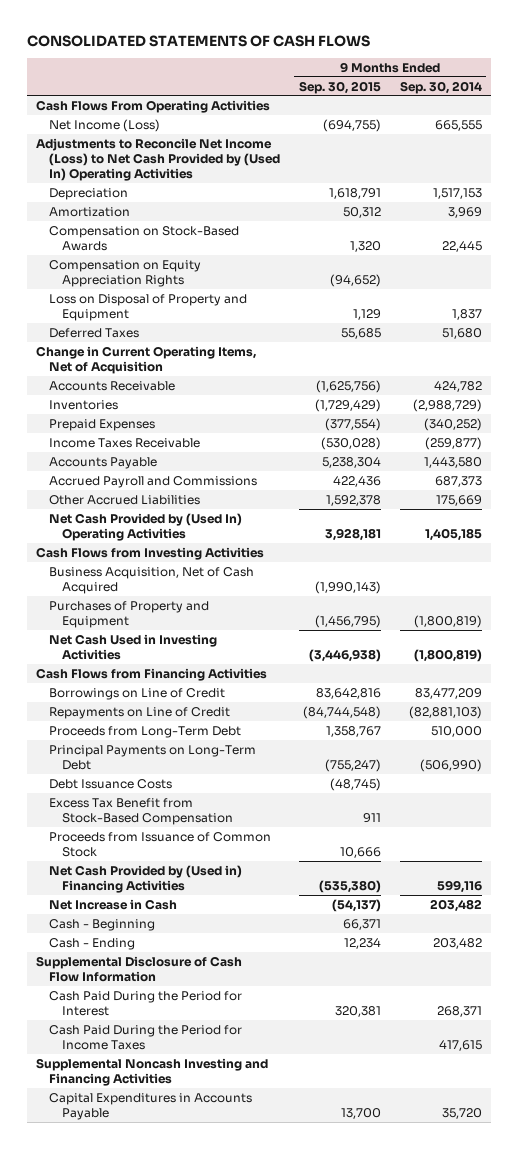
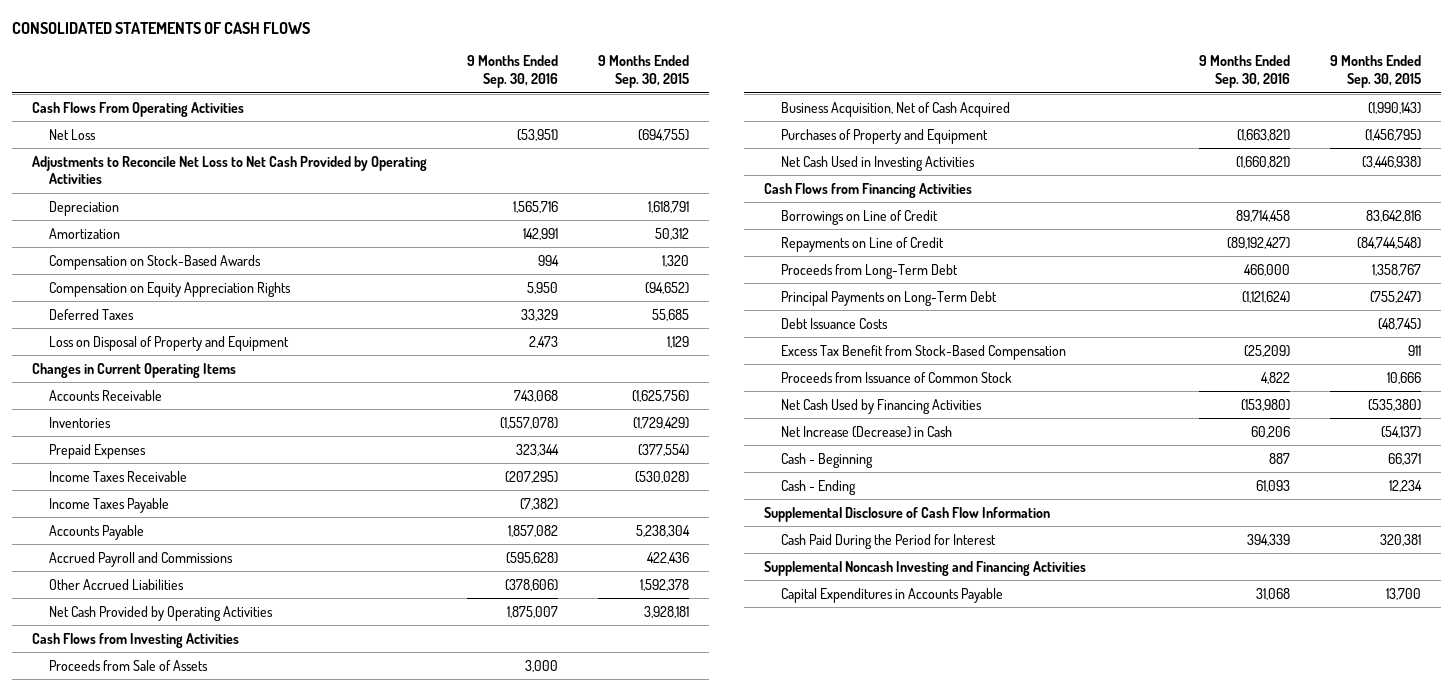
- | 9 Months Ended Sep. 30, 2015 | 9 Months Ended Sep. 30, 2014
+ | 9 Months Ended Sep. 30, 2016 | 9 Months Ended Sep. 30, 2015
- Net Income (Loss) | (694,755) | 665,555
- Adjustments to Reconcile Net Income (Loss) to Net Cash Provided by (Used In) Operating Activities
+ Net Loss | (53,951) | (694,755)
+ Adjustments to Reconcile Net Loss to Net Cash Provided by Operating Activities
- Change in Current Operating Items, Net of Acquisition
moved down: Loss on Disposal of Property and Equipment | 2,473 | 1,129
+ Changes in Current Operating Items
+ Income Taxes Payable | (7,382) |
- Net Cash Provided by (Used In) Operating Activities | 3,928,181 | 1,405,185
+ Net Cash Provided by Operating Activities | 1,875,007 | 3,928,181
+ Proceeds from Sale of Assets | 3,000 |
- Net Cash Provided by (Used in) Financing Activities | (535,380) | 599,116
- Net Increase in Cash | (54,137) | 203,482
+ Net Cash Used by Financing Activities | (153,980) | (535,380)
+ Net Increase (Decrease) in Cash | 60,206 | (54,137)
- Cash Paid During the Period for Income Taxes | | 417,615

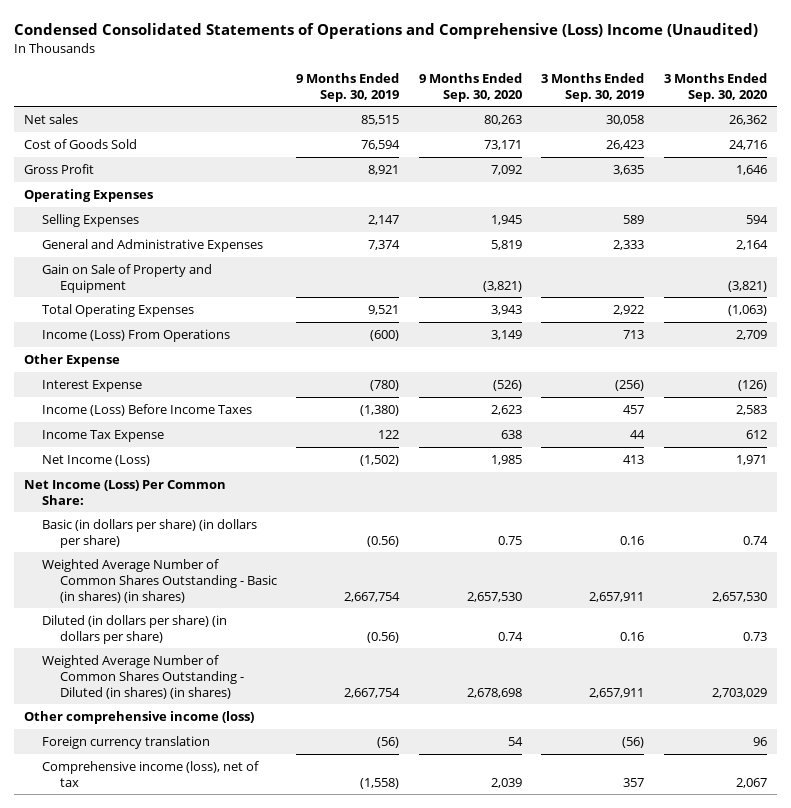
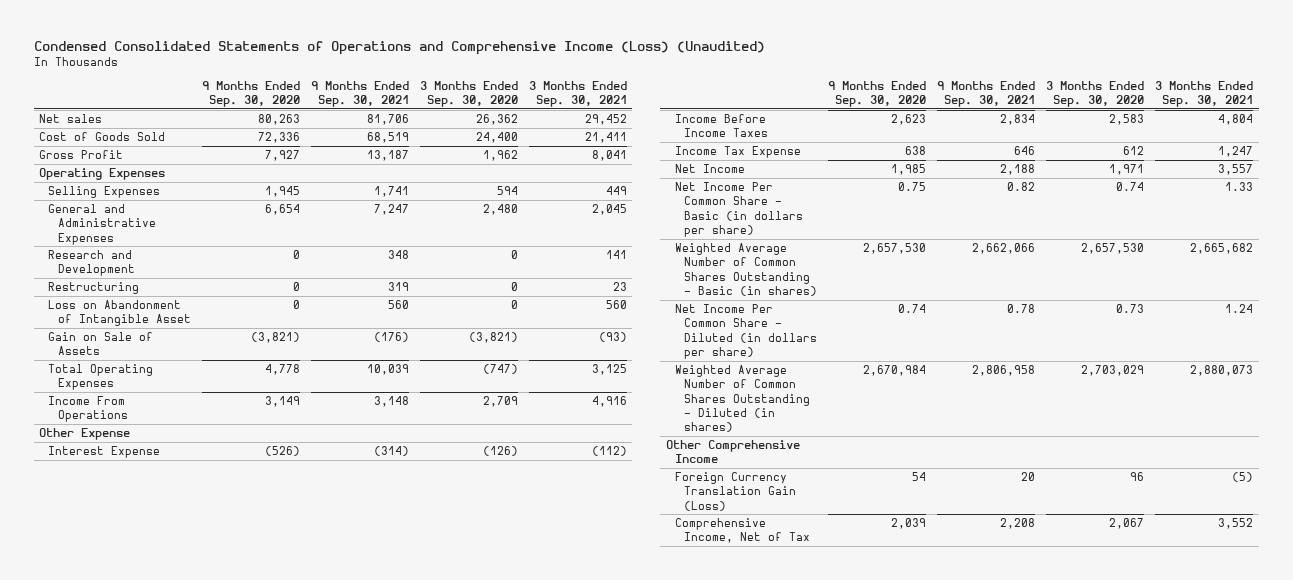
- Condensed Consolidated Statements of Operations and Comprehensive (Loss) Income (Unaudited)
+ Condensed Consolidated Statements of Operations and Comprehensive Income (Loss) (Unaudited)
- | 9 Months Ended Sep. 30, 2019 | 9 Months Ended Sep. 30, 2020 | 3 Months Ended Sep. 30, 2019 | 3 Months Ended Sep. 30, 2020
+ | 9 Months Ended Sep. 30, 2020 | 9 Months Ended Sep. 30, 2021 | 3 Months Ended Sep. 30, 2020 | 3 Months Ended Sep. 30, 2021
- Cost of Goods Sold | 76,594 | 73,171 | 26,423 | 24,716
- Gross Profit | 8,921 | 7,092 | 3,635 | 1,646
+ Cost of Goods Sold | 72,336 | 68,519 | 24,400 | 21,411
+ Gross Profit | 7,927 | 13,187 | 1,962 | 8,041
- General and Administrative Expenses | 7,374 | 5,819 | 2,333 | 2,164
- Gain on Sale of Property and Equipment | | (3,821) | | (3,821)
- Total Operating Expenses | 9,521 | 3,943 | 2,922 | (1,063)
- Income (Loss) From Operations | (600) | 3,149 | 713 | 2,709
+ General and Administrative Expenses | 6,654 | 7,247 | 2,480 | 2,045
+ Research and Development | 0 | 348 | 0 | 141
+ Restructuring | 0 | 319 | 0 | 23
+ Loss on Abandonment of Intangible Asset | 0 | 560 | 0 | 560
+ Gain on Sale of Assets | (3,821) | (176) | (3,821) | (93)
+ Total Operating Expenses | 4,778 | 10,039 | (747) | 3,125
+ Income From Operations | 3,149 | 3,148 | 2,709 | 4,916
- Income (Loss) Before Income Taxes | (1,380) | 2,623 | 457 | 2,583
+ Income Before Income Taxes | 2,623 | 2,834 | 2,583 | 4,804
- Net Income (Loss) | (1,502) | 1,985 | 413 | 1,971
- Net Income (Loss) Per Common Share:
- Basic (in dollars per share) (in dollars per share) | (0.56) | 0.75 | 0.16 | 0.74
- Weighted Average Number of Common Shares Outstanding - Basic (in shares) (in shares) | 2,667,754 | 2,657,530 | 2,657,911 | 2,657,530
- Diluted (in dollars per share) (in dollars per share) | (0.56) | 0.74 | 0.16 | 0.73
- Weighted Average Number of Common Shares Outstanding - Diluted (in shares) (in shares) | 2,667,754 | 2,678,698 | 2,657,911 | 2,703,029
- Other comprehensive income (loss)
- Foreign currency translation | (56) | 54 | (56) | 96
- Comprehensive income (loss), net of tax | (1,558) | 2,039 | 357 | 2,067
+ Net Income | 1,985 | 2,188 | 1,971 | 3,557
+ Net Income Per Common Share - Basic (in dollars per share) | 0.75 | 0.82 | 0.74 | 1.33
+ Weighted Average Number of Common Shares Outstanding - Basic (in shares) | 2,657,530 | 2,662,066 | 2,657,530 | 2,665,682
+ Net Income Per Common Share - Diluted (in dollars per share) | 0.74 | 0.78 | 0.73 | 1.24
+ Weighted Average Number of Common Shares Outstanding - Diluted (in shares) | 2,670,984 | 2,806,958 | 2,703,029 | 2,880,073
+ Other Comprehensive Income
+ Foreign Currency Translation Gain (Loss) | 54 | 20 | 96 | (5)
+ Comprehensive Income, Net of Tax | 2,039 | 2,208 | 2,067 | 3,552

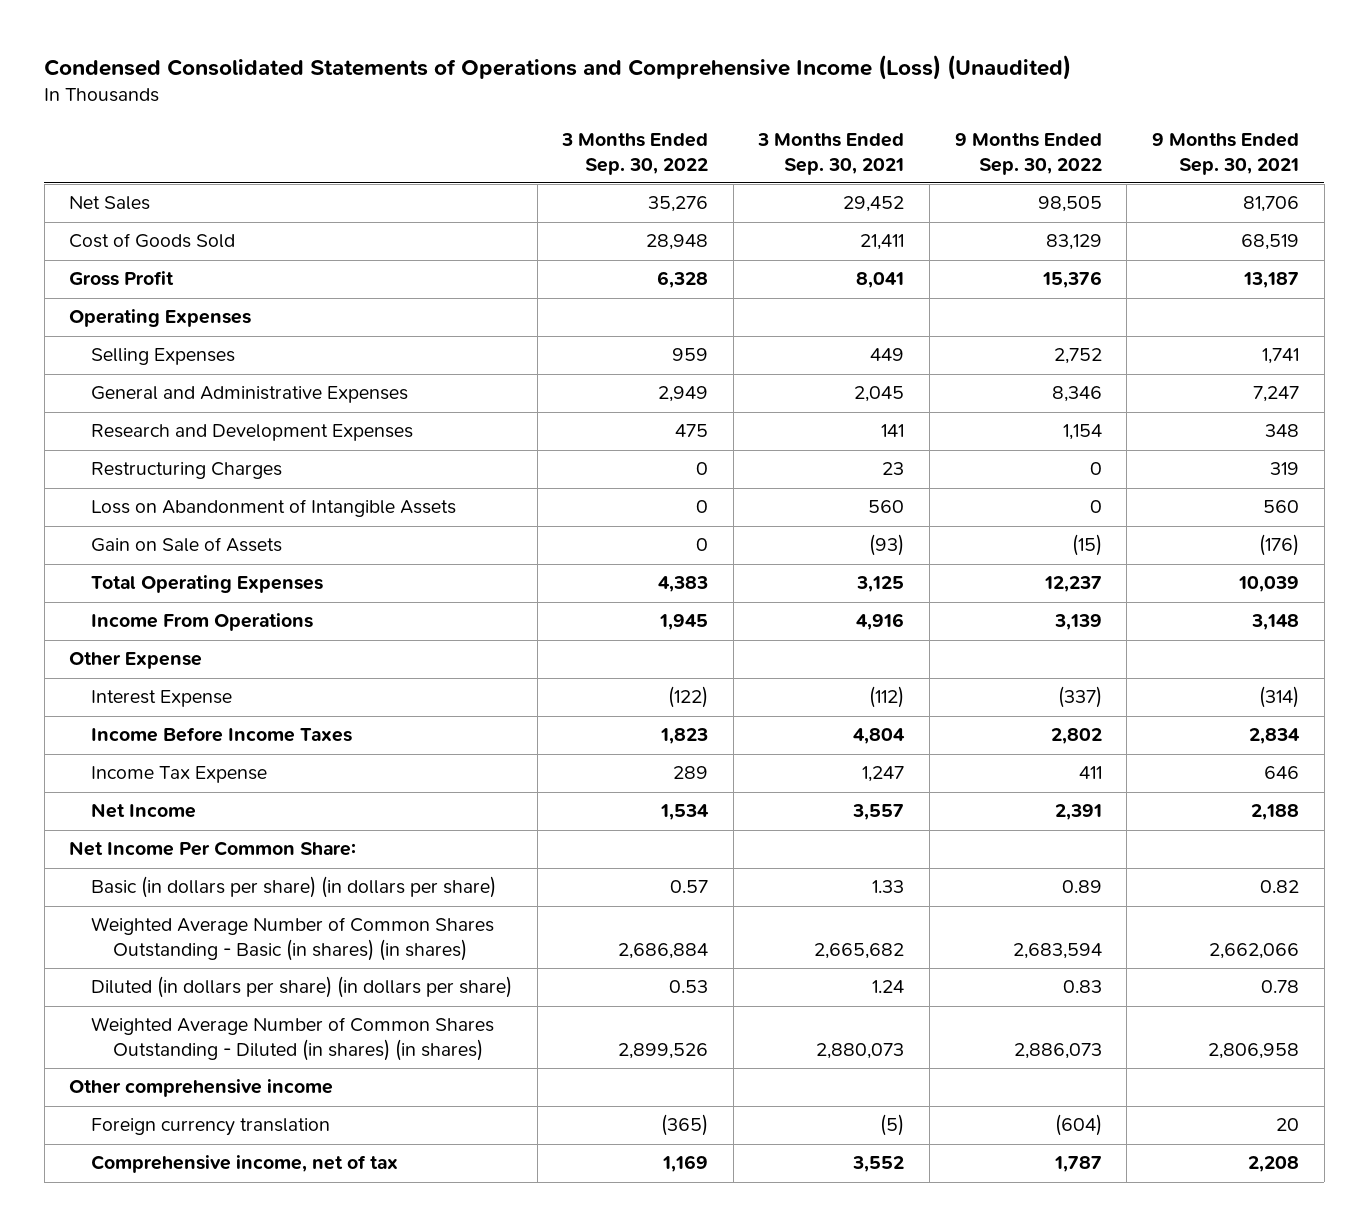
- | 9 Months Ended Sep. 30, 2020 | 9 Months Ended Sep. 30, 2021 | 3 Months Ended Sep. 30, 2020 | 3 Months Ended Sep. 30, 2021
+ | 3 Months Ended Sep. 30, 2022 | 3 Months Ended Sep. 30, 2021 | 9 Months Ended Sep. 30, 2022 | 9 Months Ended Sep. 30, 2021
- Net sales | 80,263 | 81,706 | 26,362 | 29,452
+ Net Sales | 35,276 | 29,452 | 98,505 | 81,706
- Research and Development | 0 | 348 | 0 | 141
- Restructuring | 0 | 319 | 0 | 23
- Loss on Abandonment of Intangible Asset | 0 | 560 | 0 | 560
+ Research and Development Expenses | 475 | 141 | 1,154 | 348
+ Restructuring Charges | 0 | 23 | 0 | 319
+ Loss on Abandonment of Intangible Assets | 0 | 560 | 0 | 560
- Net Income Per Common Share - Basic (in dollars per share) | 0.75 | 0.82 | 0.74 | 1.33
- Weighted Average Number of Common Shares Outstanding - Basic (in shares) | 2,657,530 | 2,662,066 | 2,657,530 | 2,665,682
- Net Income Per Common Share - Diluted (in dollars per share) | 0.74 | 0.78 | 0.73 | 1.24
- Weighted Average Number of Common Shares Outstanding - Diluted (in shares) | 2,670,984 | 2,806,958 | 2,703,029 | 2,880,073
- Other Comprehensive Income
- Foreign Currency Translation Gain (Loss) | 54 | 20 | 96 | (5)
- Comprehensive Income, Net of Tax | 2,039 | 2,208 | 2,067 | 3,552
+ Net Income Per Common Share:
+ Basic (in dollars per share) (in dollars per share) | 0.57 | 1.33 | 0.89 | 0.82
+ Weighted Average Number of Common Shares Outstanding - Basic (in shares) (in shares) | 2,686,884 | 2,665,682 | 2,683,594 | 2,662,066
+ Diluted (in dollars per share) (in dollars per share) | 0.53 | 1.24 | 0.83 | 0.78
+ Weighted Average Number of Common Shares Outstanding - Diluted (in shares) (in shares) | 2,899,526 | 2,880,073 | 2,886,073 | 2,806,958
+ Other comprehensive income
+ Foreign currency translation | (365) | (5) | (604) | 20
+ Comprehensive income, net of tax | 1,169 | 3,552 | 1,787 | 2,208

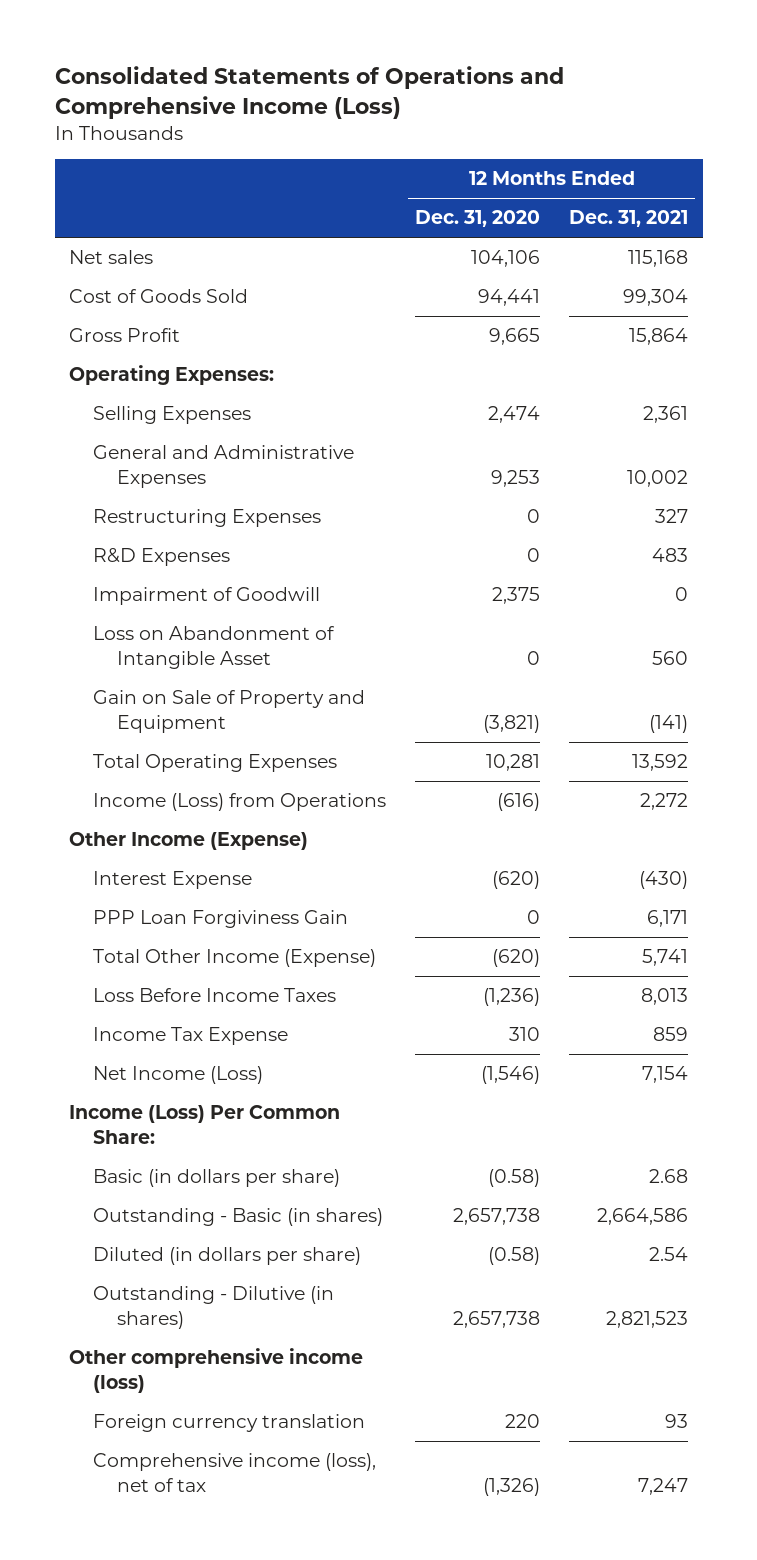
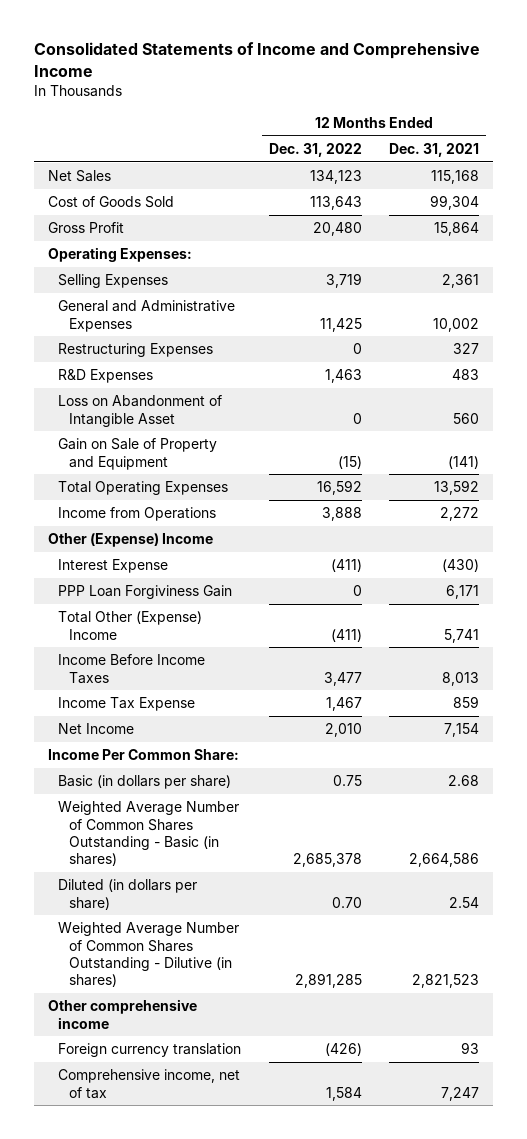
- Consolidated Statements of Operations and Comprehensive Income (Loss)
+ Consolidated Statements of Income and Comprehensive Income
- | 12 Months Ended Dec. 31, 2020 | 12 Months Ended Dec. 31, 2021
+ | 12 Months Ended Dec. 31, 2022 | 12 Months Ended Dec. 31, 2021
- Net sales | 104,106 | 115,168
+ Net Sales | 134,123 | 115,168
- Impairment of Goodwill | 2,375 | 0
- Income (Loss) from Operations | (616) | 2,272
- Other Income (Expense)
+ Income from Operations | 3,888 | 2,272
+ Other (Expense) Income
- Total Other Income (Expense) | (620) | 5,741
- Loss Before Income Taxes | (1,236) | 8,013
+ Total Other (Expense) Income | (411) | 5,741
+ Income Before Income Taxes | 3,477 | 8,013
- Net Income (Loss) | (1,546) | 7,154
- Income (Loss) Per Common Share:
+ Net Income | 2,010 | 7,154
+ Income Per Common Share:
- Outstanding - Basic (in shares) | 2,657,738 | 2,664,586
+ Weighted Average Number of Common Shares Outstanding - Basic (in shares) | 2,685,378 | 2,664,586
- Outstanding - Dilutive (in shares) | 2,657,738 | 2,821,523
- Other comprehensive income (loss)
+ Weighted Average Number of Common Shares Outstanding - Dilutive (in shares) | 2,891,285 | 2,821,523
+ Other comprehensive income
- Comprehensive income (loss), net of tax | (1,326) | 7,247
+ Comprehensive income, net of tax | 1,584 | 7,247

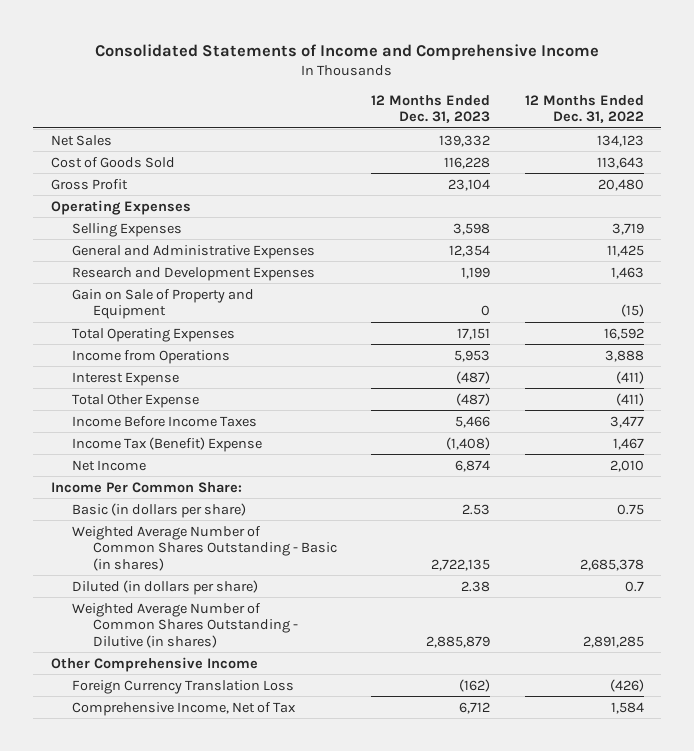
- | 12 Months Ended Dec. 31, 2022 | 12 Months Ended Dec. 31, 2021
+ | 12 Months Ended Dec. 31, 2023 | 12 Months Ended Dec. 31, 2022
- Operating Expenses:
+ Operating Expenses
- Restructuring Expenses | 0 | 327
- R&D Expenses | 1,463 | 483
- Loss on Abandonment of Intangible Asset | 0 | 560
+ Research and Development Expenses | 1,199 | 1,463
- Other (Expense) Income
- PPP Loan Forgiviness Gain | 0 | 6,171
- Total Other (Expense) Income | (411) | 5,741
+ Total Other Expense | (487) | (411)
- Income Tax Expense | 1,467 | 859
+ Income Tax (Benefit) Expense | (1,408) | 1,467
- Diluted (in dollars per share) | 0.70 | 2.54
+ Diluted (in dollars per share) | 2.38 | 0.7
- Other comprehensive income
- Foreign currency translation | (426) | 93
- Comprehensive income, net of tax | 1,584 | 7,247
+ Other Comprehensive Income
+ Foreign Currency Translation Loss | (162) | (426)
+ Comprehensive Income, Net of Tax | 6,712 | 1,584

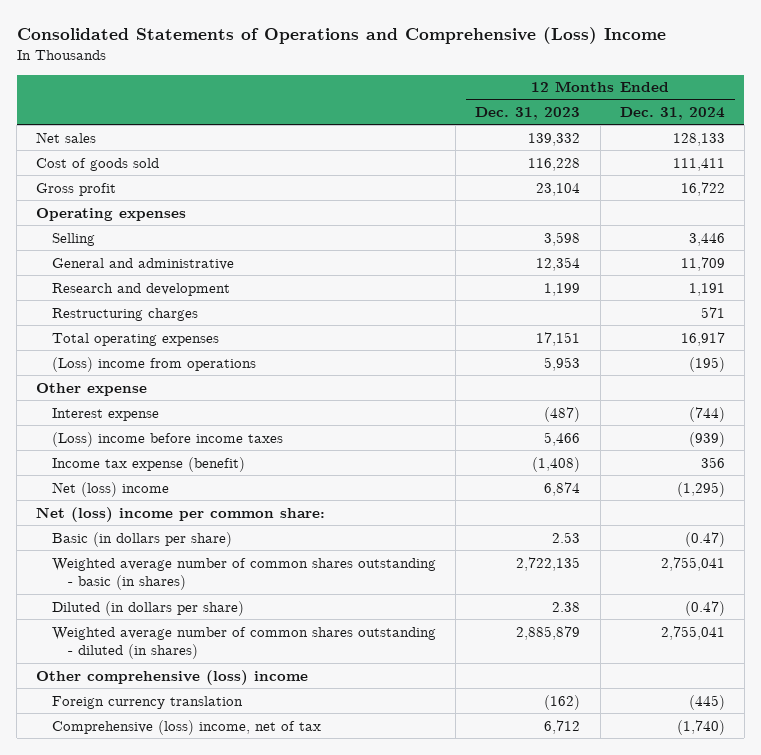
- Consolidated Statements of Income and Comprehensive Income
+ Consolidated Statements of Operations and Comprehensive (Loss) Income
- | 12 Months Ended Dec. 31, 2023 | 12 Months Ended Dec. 31, 2022
+ | 12 Months Ended Dec. 31, 2023 | 12 Months Ended Dec. 31, 2024
- Net Sales | 139,332 | 134,123
- Cost of Goods Sold | 116,228 | 113,643
- Gross Profit | 23,104 | 20,480
- Operating Expenses
- Selling Expenses | 3,598 | 3,719
- General and Administrative Expenses | 12,354 | 11,425
- Research and Development Expenses | 1,199 | 1,463
- Gain on Sale of Property and Equipment | 0 | (15)
- Total Operating Expenses | 17,151 | 16,592
- Income from Operations | 5,953 | 3,888
- Interest Expense | (487) | (411)
- Total Other Expense | (487) | (411)
- Income Before Income Taxes | 5,466 | 3,477
- Income Tax (Benefit) Expense | (1,408) | 1,467
- Net Income | 6,874 | 2,010
- Income Per Common Share:
+ Net sales | 139,332 | 128,133
+ Cost of goods sold | 116,228 | 111,411
+ Gross profit | 23,104 | 16,722
+ Operating expenses
+ Selling | 3,598 | 3,446
+ General and administrative | 12,354 | 11,709
+ Research and development | 1,199 | 1,191
+ Restructuring charges | | 571
+ Total operating expenses | 17,151 | 16,917
+ (Loss) income from operations | 5,953 | (195)
+ Other expense
+ Interest expense | (487) | (744)
+ (Loss) income before income taxes | 5,466 | (939)
+ Income tax expense (benefit) | (1,408) | 356
+ Net (loss) income | 6,874 | (1,295)
+ Net (loss) income per common share:
- Weighted Average Number of Common Shares Outstanding - Basic (in shares) | 2,722,135 | 2,685,378
+ Weighted average number of common shares outstanding - basic (in shares) | 2,722,135 | 2,755,041
- Weighted Average Number of Common Shares Outstanding - Dilutive (in shares) | 2,885,879 | 2,891,285
- Other Comprehensive Income
- Foreign Currency Translation Loss | (162) | (426)
- Comprehensive Income, Net of Tax | 6,712 | 1,584
+ Weighted average number of common shares outstanding - diluted (in shares) | 2,885,879 | 2,755,041
+ Other comprehensive (loss) income
+ Foreign currency translation | (162) | (445)
+ Comprehensive (loss) income, net of tax | 6,712 | (1,740)

